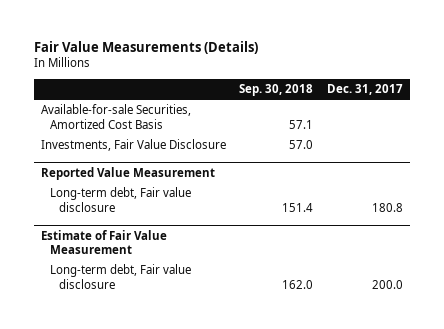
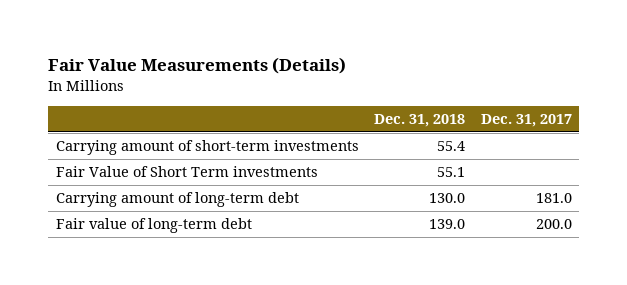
- | Sep. 30, 2018 | Dec. 31, 2017
+ | Dec. 31, 2018 | Dec. 31, 2017
- Available-for-sale Securities, Amortized Cost Basis | 57.1 |
- Investments, Fair Value Disclosure | 57.0 |
- Reported Value Measurement
- Long-term debt, Fair value disclosure | 151.4 | 180.8
- Estimate of Fair Value Measurement
- Long-term debt, Fair value disclosure | 162.0 | 200.0
+ Carrying amount of short-term investments | 55.4 |
+ Fair Value of Short Term investments | 55.1 |
+ Carrying amount of long-term debt | 130.0 | 181.0
+ Fair value of long-term debt | 139.0 | 200.0

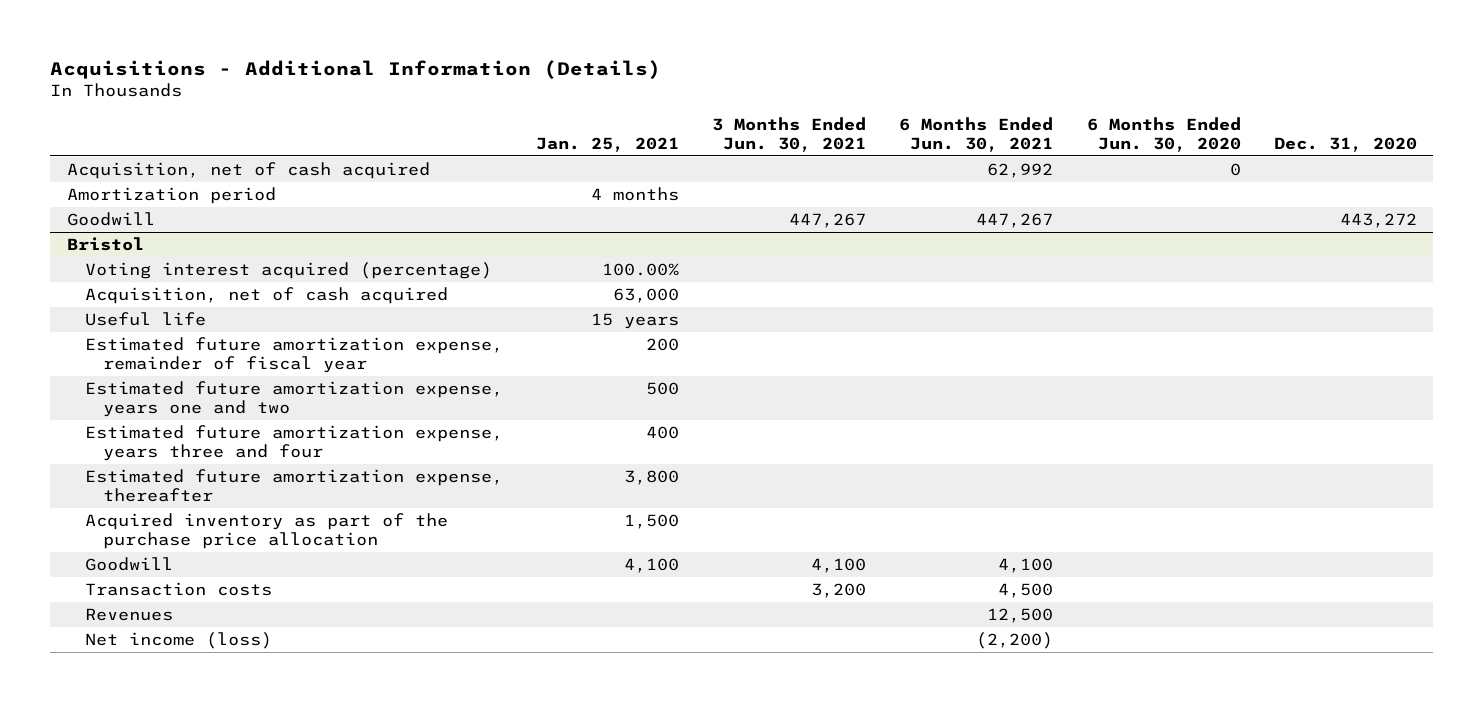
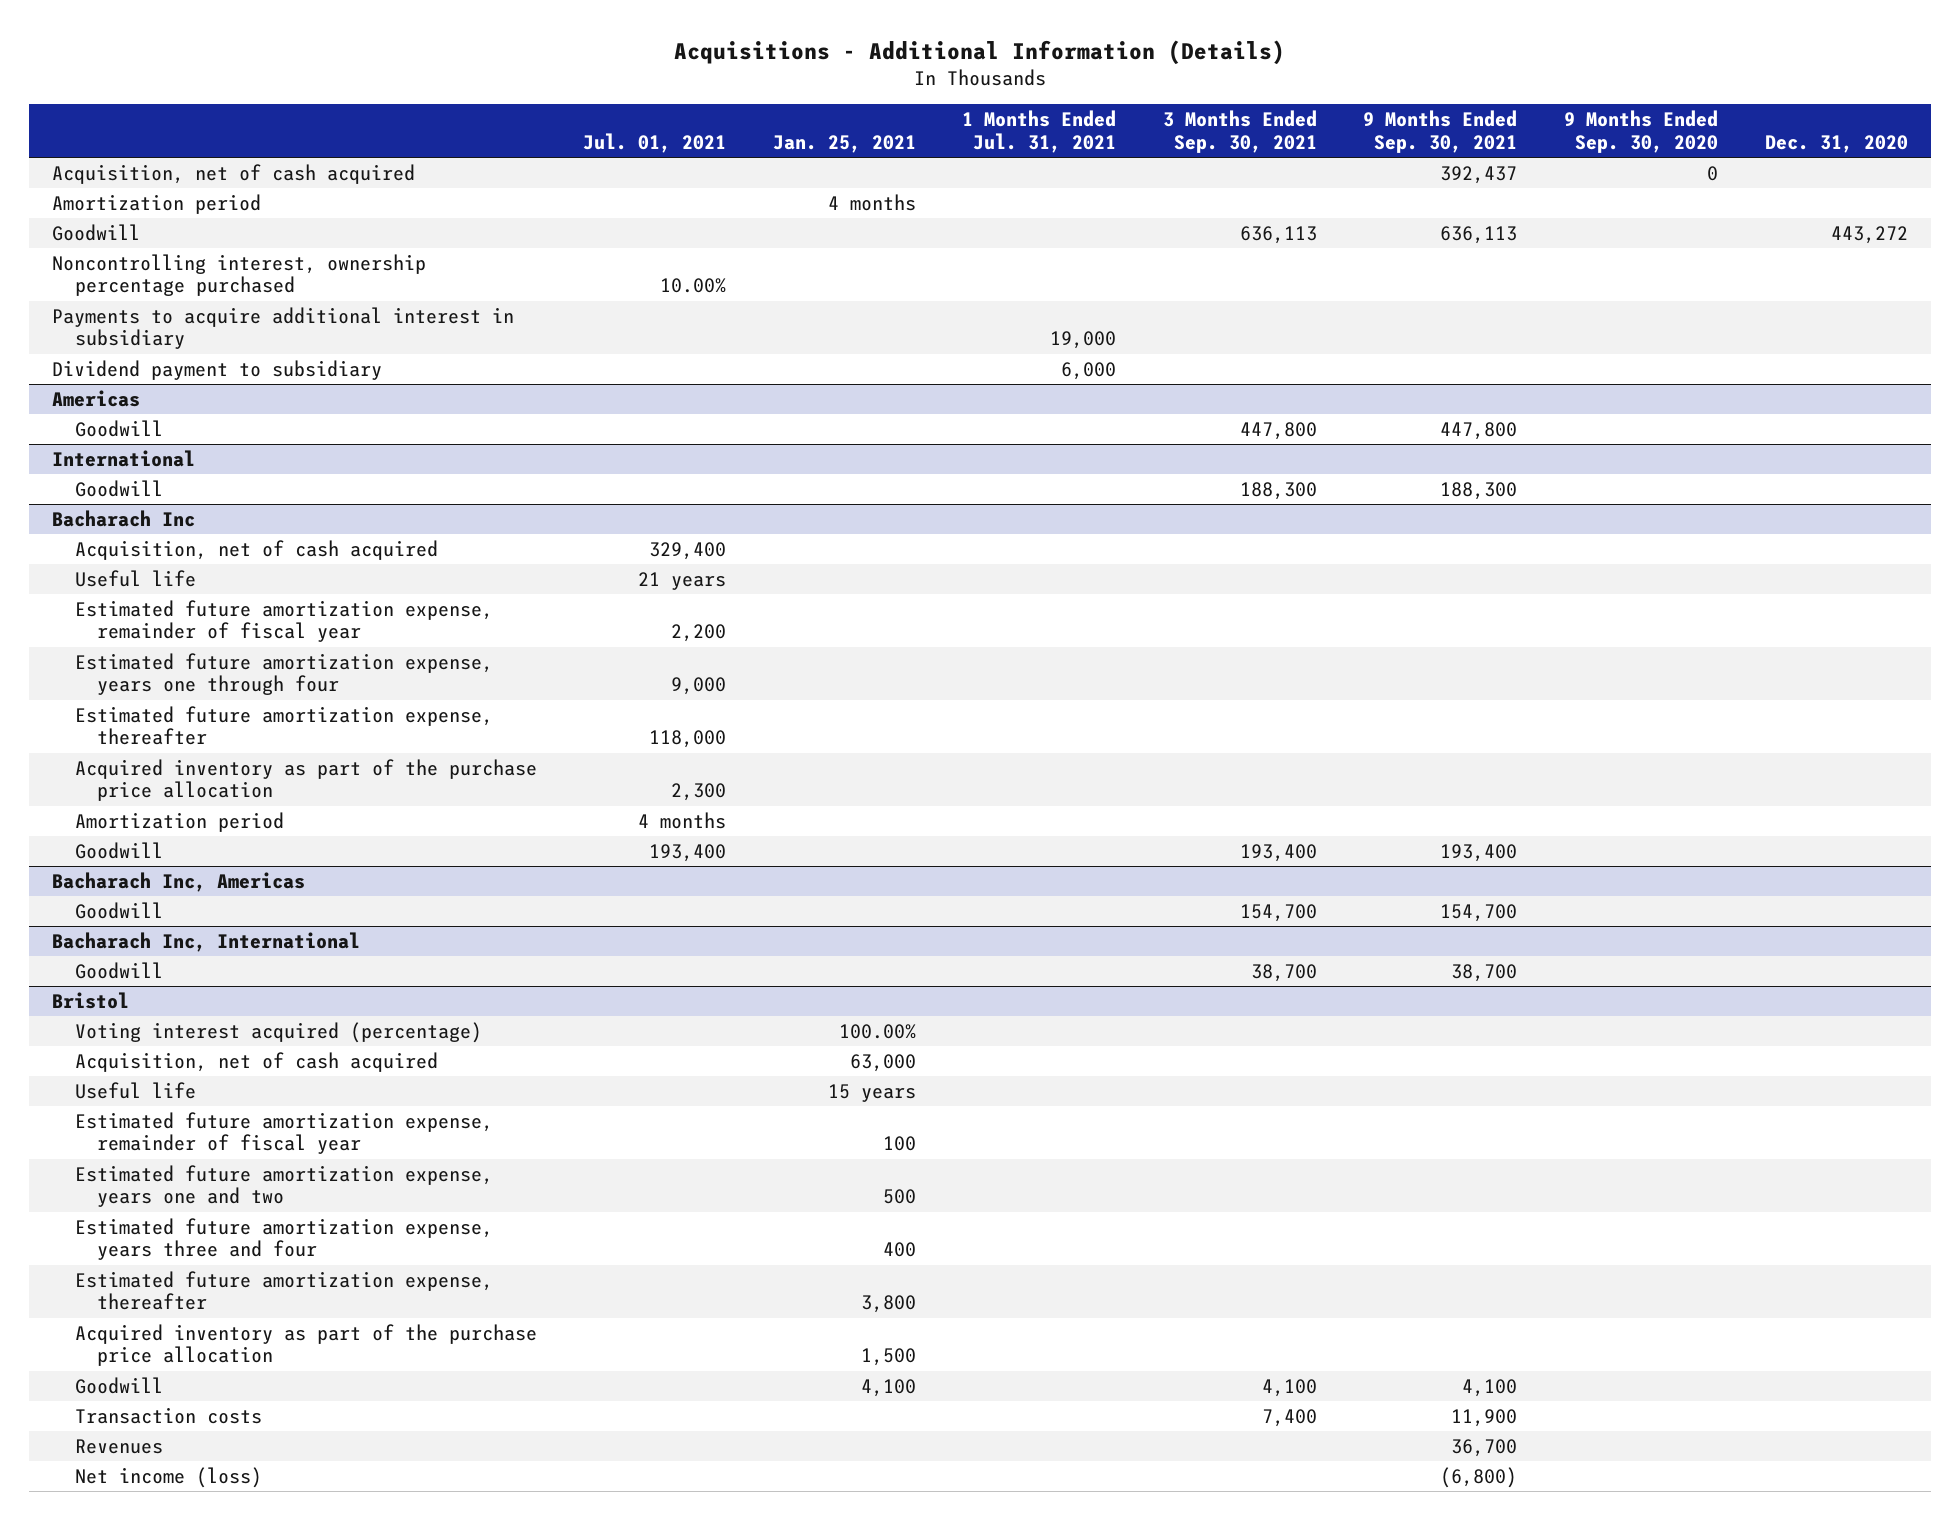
- | Jan. 25, 2021 | 3 Months Ended Jun. 30, 2021 | 6 Months Ended Jun. 30, 2021 | 6 Months Ended Jun. 30, 2020 | Dec. 31, 2020
+ | Jul. 01, 2021 | Jan. 25, 2021 | 1 Months Ended Jul. 31, 2021 | 3 Months Ended Sep. 30, 2021 | 9 Months Ended Sep. 30, 2021 | 9 Months Ended Sep. 30, 2020 | Dec. 31, 2020
+ Noncontrolling interest, ownership percentage purchased | 10.00% | | | | | |
+ Payments to acquire additional interest in subsidiary | | | 19,000 | | | |
+ Dividend payment to subsidiary | | | 6,000 | | | |
+ Americas
+ Goodwill | | | | 447,800 | 447,800 | |
+ International
+ Goodwill | | | | 188,300 | 188,300 | |
+ Bacharach Inc
+ Acquisition, net of cash acquired | 329,400 | | | | | |
+ Useful life | 21 years | | | | | |
+ Estimated future amortization expense, remainder of fiscal year | 2,200 | | | | | |
+ Estimated future amortization expense, years one through four | 9,000 | | | | | |
+ Estimated future amortization expense, thereafter | 118,000 | | | | | |
+ Acquired inventory as part of the purchase price allocation | 2,300 | | | | | |
+ Amortization period | 4 months | | | | | |
+ Goodwill | 193,400 | | | 193,400 | 193,400 | |
+ Bacharach Inc, Americas
+ Goodwill | | | | 154,700 | 154,700 | |
+ Bacharach Inc, International
+ Goodwill | | | | 38,700 | 38,700 | |
@ Bristol
- Estimated future amortization expense, remainder of fiscal year | 200 | | | |
+ Estimated future amortization expense, remainder of fiscal year | | 100 | | | | |

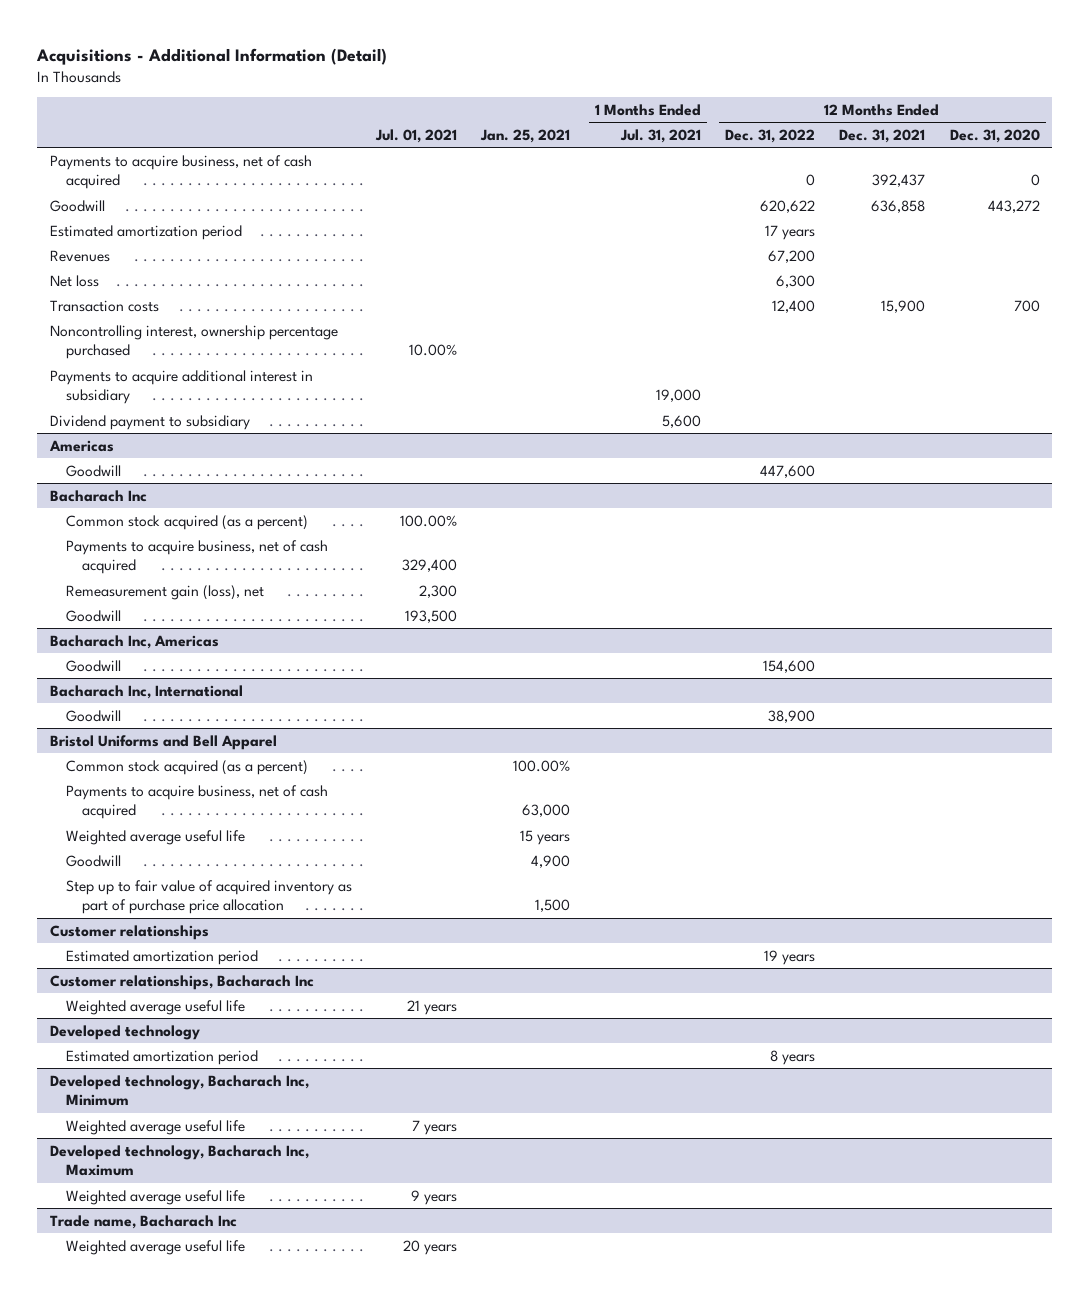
- Acquisitions - Additional Information (Details)
+ Acquisitions - Additional Information (Detail)
- | Jul. 01, 2021 | Jan. 25, 2021 | 1 Months Ended Jul. 31, 2021 | 3 Months Ended Sep. 30, 2021 | 9 Months Ended Sep. 30, 2021 | 9 Months Ended Sep. 30, 2020 | Dec. 31, 2020
+ | Jul. 01, 2021 | Jan. 25, 2021 | 1 Months Ended Jul. 31, 2021 | 12 Months Ended Dec. 31, 2022 | 12 Months Ended Dec. 31, 2021 | 12 Months Ended Dec. 31, 2020
- Acquisition, net of cash acquired | | | | | 392,437 | 0 |
- Amortization period | | 4 months | | | | |
+ Payments to acquire business, net of cash acquired | | | | 0 | 392,437 | 0
+ Estimated amortization period | | | | 17 years | |
+ Revenues | | | | 67,200 | |
+ Net loss | | | | 6,300 | |
+ Transaction costs | | | | 12,400 | 15,900 | 700
- Dividend payment to subsidiary | | | 6,000 | | | |
+ Dividend payment to subsidiary | | | 5,600 | | |
- International
- Goodwill | | | | 188,300 | 188,300 | |
@ Bacharach Inc
- Acquisition, net of cash acquired | 329,400 | | | | | |
- Useful life | 21 years | | | | | |
- Estimated future amortization expense, remainder of fiscal year | 2,200 | | | | | |
- Estimated future amortization expense, years one through four | 9,000 | | | | | |
- Estimated future amortization expense, thereafter | 118,000 | | | | | |
- Acquired inventory as part of the purchase price allocation | 2,300 | | | | | |
- Amortization period | 4 months | | | | | |
- Goodwill | 193,400 | | | 193,400 | 193,400 | |
+ Common stock acquired (as a percent) | 100.00% | | | | |
+ Payments to acquire business, net of cash acquired | 329,400 | | | | |
+ Remeasurement gain (loss), net | 2,300 | | | | |
+ Goodwill | 193,500 | | | | |
- Bristol
- Voting interest acquired (percentage) | | 100.00% | | | | |
- Acquisition, net of cash acquired | | 63,000 | | | | |
- Useful life | | 15 years | | | | |
- Estimated future amortization expense, remainder of fiscal year | | 100 | | | | |
- Estimated future amortization expense, years one and two | | 500 | | | | |
- Estimated future amortization expense, years three and four | | 400 | | | | |
- Estimated future amortization expense, thereafter | | 3,800 | | | | |
- Acquired inventory as part of the purchase price allocation | | 1,500 | | | | |
- Goodwill | | 4,100 | | 4,100 | 4,100 | |
- Transaction costs | | | | 7,400 | 11,900 | |
- Revenues | | | | | 36,700 | |
- Net income (loss) | | | | | (6,800) | |
+ Bristol Uniforms and Bell Apparel
+ Common stock acquired (as a percent) | | 100.00% | | | |
+ Payments to acquire business, net of cash acquired | | 63,000 | | | |
+ Weighted average useful life | | 15 years | | | |
+ Goodwill | | 4,900 | | | |
+ Step up to fair value of acquired inventory as part of purchase price allocation | | 1,500 | | | |
+ Customer relationships
+ Estimated amortization period | | | | 19 years | |
+ Customer relationships, Bacharach Inc
+ Weighted average useful life | 21 years | | | | |
+ Developed technology
+ Estimated amortization period | | | | 8 years | |
+ Developed technology, Bacharach Inc, Minimum
+ Weighted average useful life | 7 years | | | | |
+ Developed technology, Bacharach Inc, Maximum
+ Weighted average useful life | 9 years | | | | |
+ Trade name, Bacharach Inc
+ Weighted average useful life | 20 years | | | | |

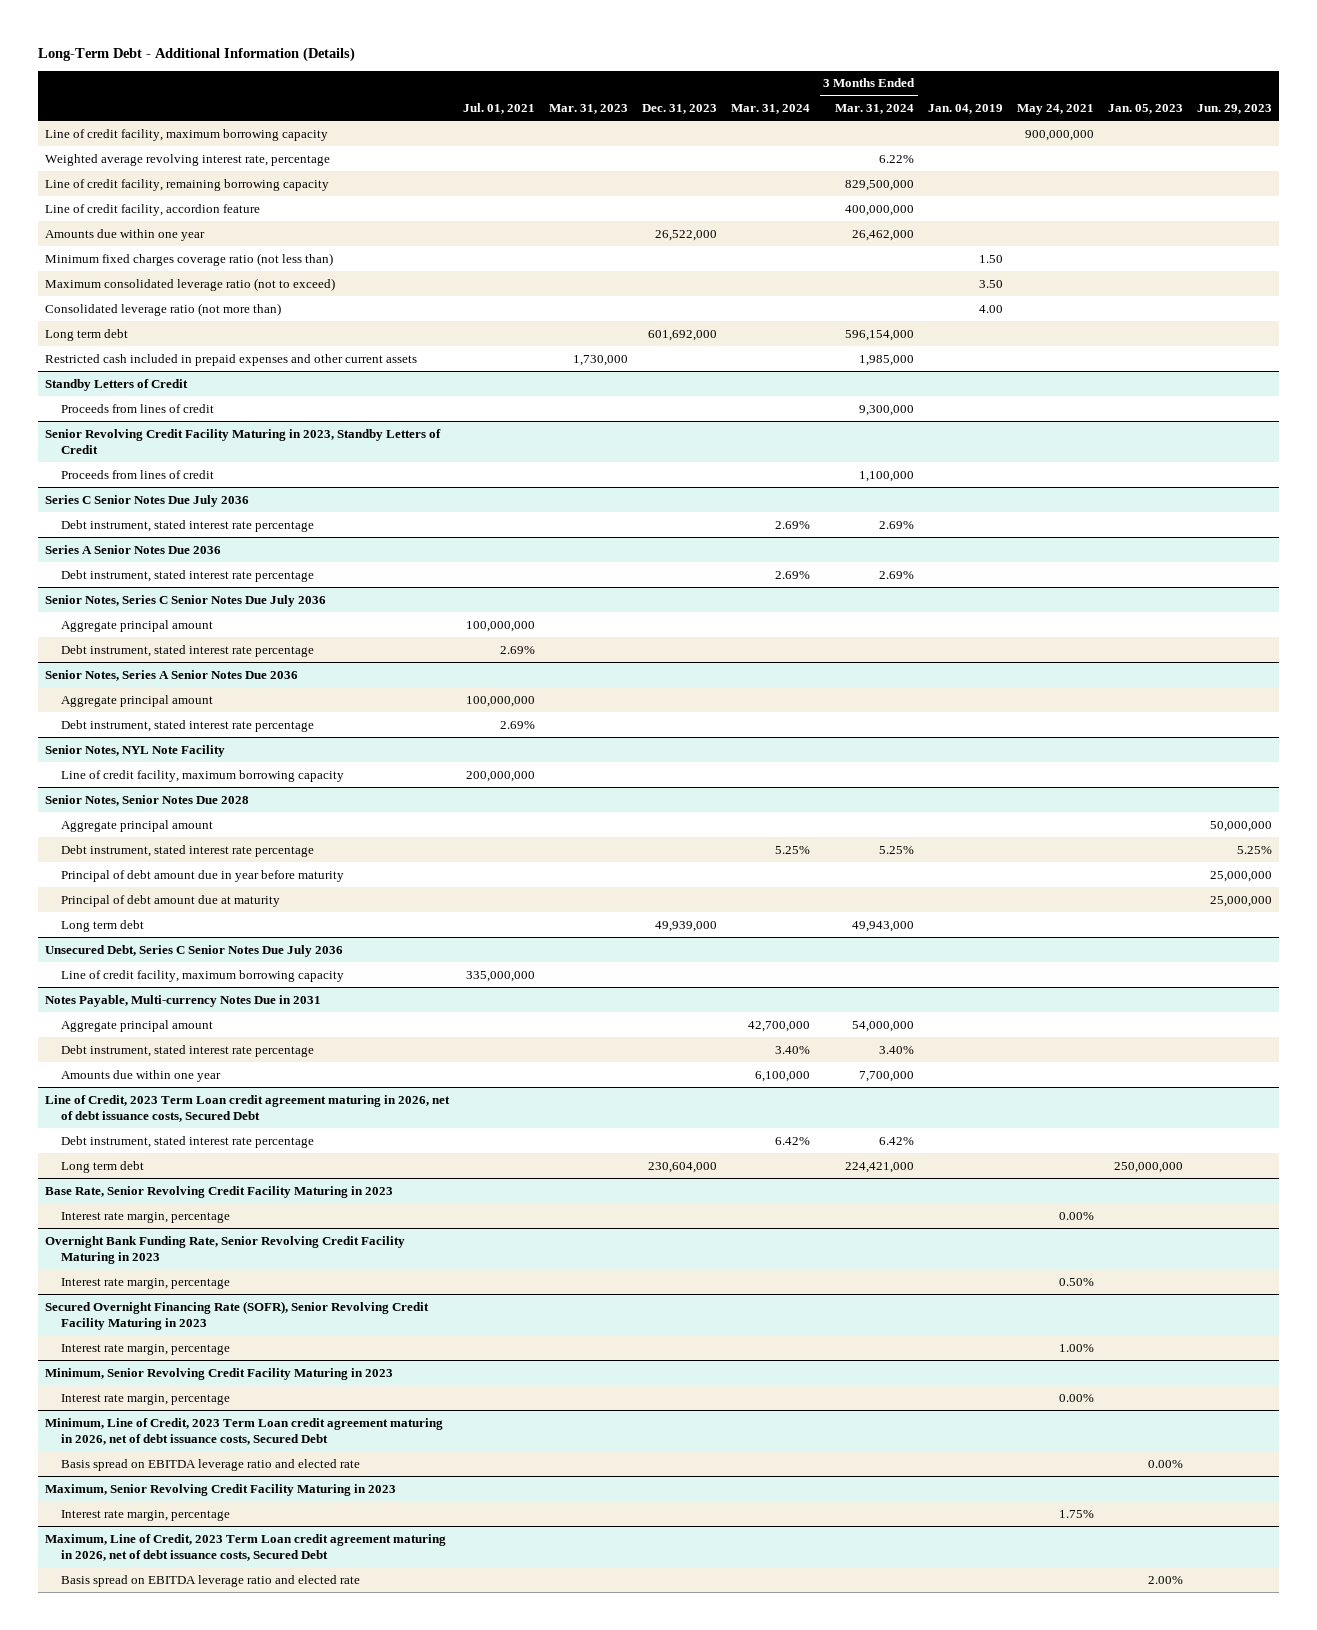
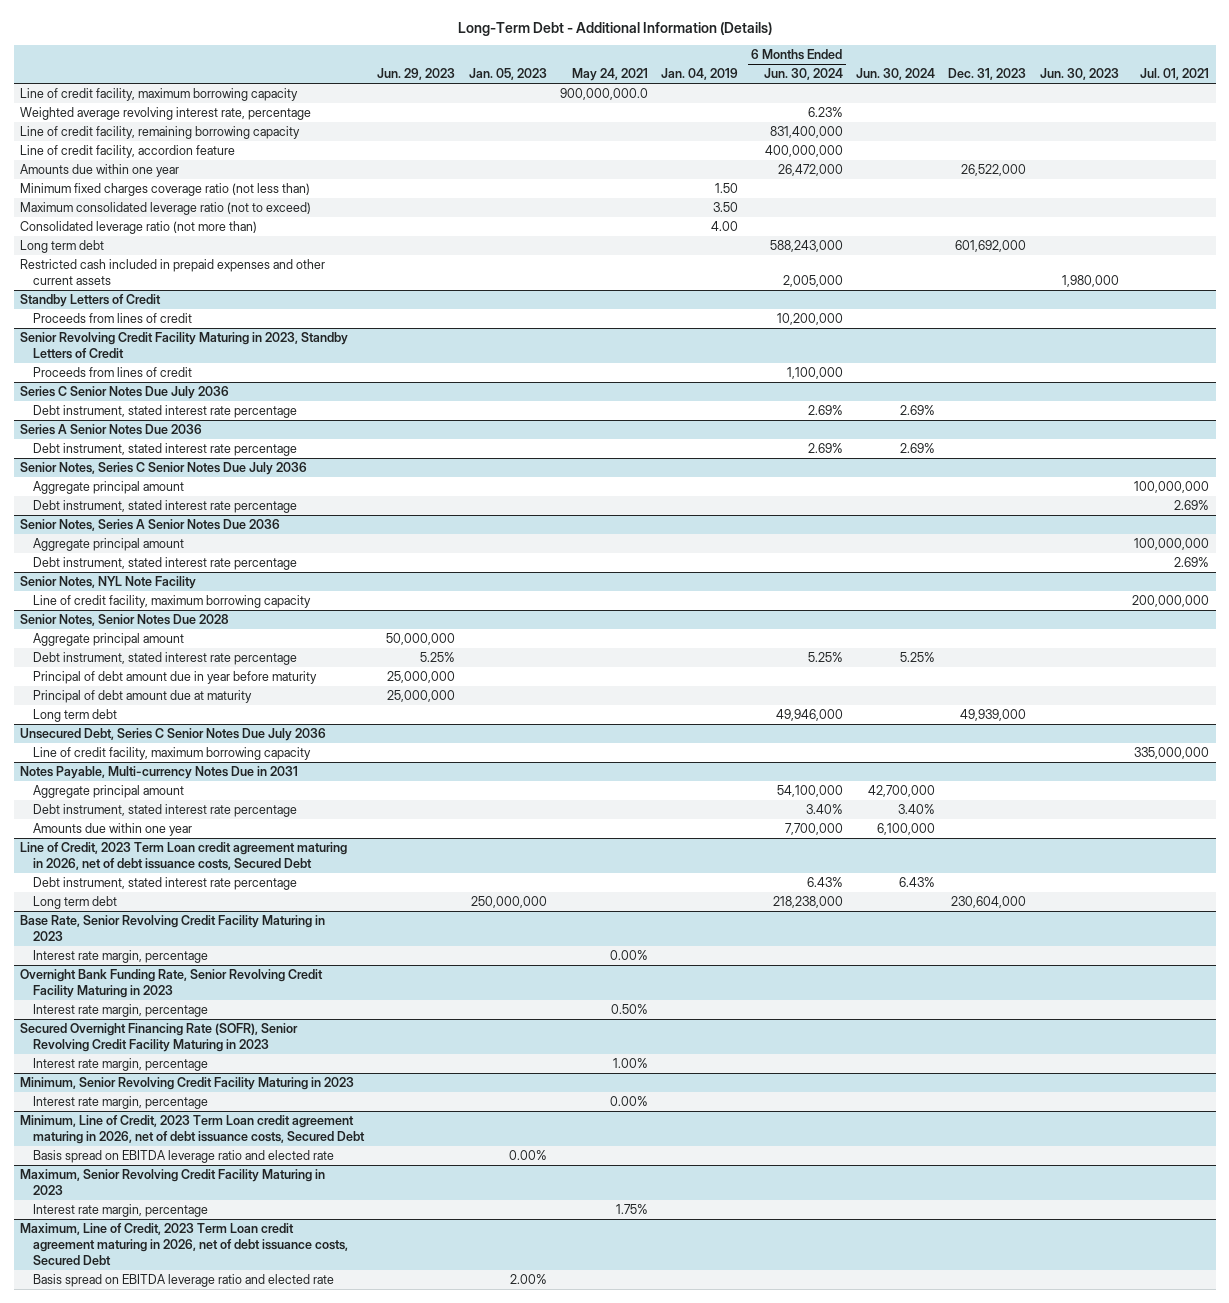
- | Jul. 01, 2021 | Mar. 31, 2023 | Dec. 31, 2023 | Mar. 31, 2024 | 3 Months Ended Mar. 31, 2024 | Jan. 04, 2019 | May 24, 2021 | Jan. 05, 2023 | Jun. 29, 2023
+ | Jun. 29, 2023 | Jan. 05, 2023 | May 24, 2021 | Jan. 04, 2019 | 6 Months Ended Jun. 30, 2024 | Jun. 30, 2024 | Dec. 31, 2023 | Jun. 30, 2023 | Jul. 01, 2021
- Line of credit facility, maximum borrowing capacity | | | | | | | 900,000,000 | |
+ Line of credit facility, maximum borrowing capacity | | | 900,000,000.0 | | | | | |

